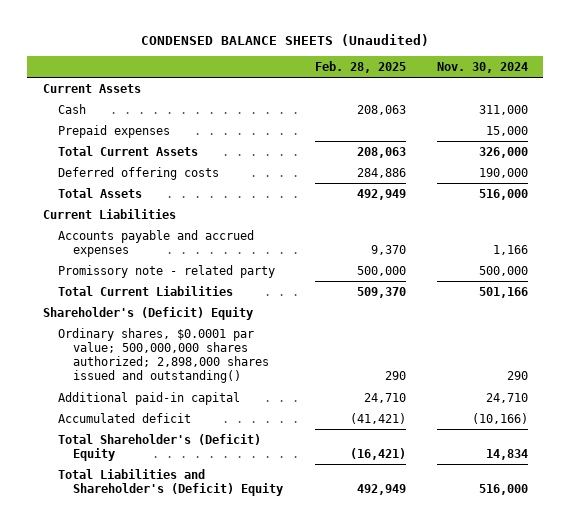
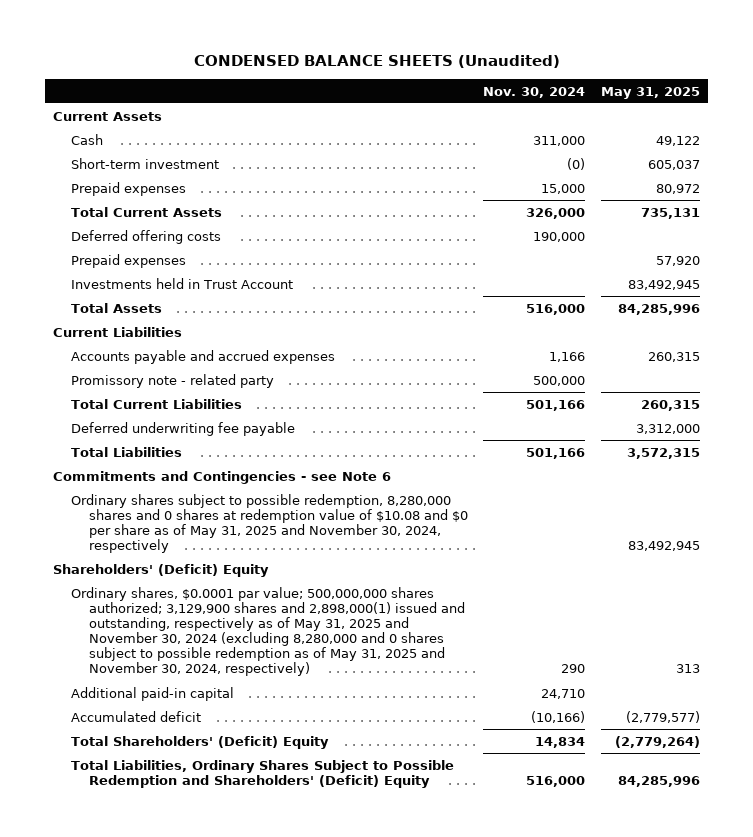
- | Feb. 28, 2025 | Nov. 30, 2024
+ | Nov. 30, 2024 | May 31, 2025
+ Short-term investment | (0) | 605,037
+ Prepaid expenses | | 57,920
+ Investments held in Trust Account | | 83,492,945
- Shareholder's (Deficit) Equity
- Ordinary shares, $0.0001 par value; 500,000,000 shares authorized; 2,898,000 shares issued and outstanding() | 290 | 290
+ Deferred underwriting fee payable | | 3,312,000
+ Total Liabilities | 501,166 | 3,572,315
+ Commitments and Contingencies - see Note 6
+ Ordinary shares subject to possible redemption, 8,280,000 shares and 0 shares at redemption value of $10.08 and $0 per share as of May 31, 2025 and November 30, 2024, respectively | | 83,492,945
+ Shareholders' (Deficit) Equity
+ Ordinary shares, $0.0001 par value; 500,000,000 shares authorized; 3,129,900 shares and 2,898,000(1) issued and outstanding, respectively as of May 31, 2025 and November 30, 2024 (excluding 8,280,000 and 0 shares subject to possible redemption as of May 31, 2025 and November 30, 2024, respectively) | 290 | 313
- Total Shareholder's (Deficit) Equity | (16,421) | 14,834
- Total Liabilities and Shareholder's (Deficit) Equity | 492,949 | 516,000
+ Total Shareholders' (Deficit) Equity | 14,834 | (2,779,264)
+ Total Liabilities, Ordinary Shares Subject to Possible Redemption and Shareholders' (Deficit) Equity | 516,000 | 84,285,996

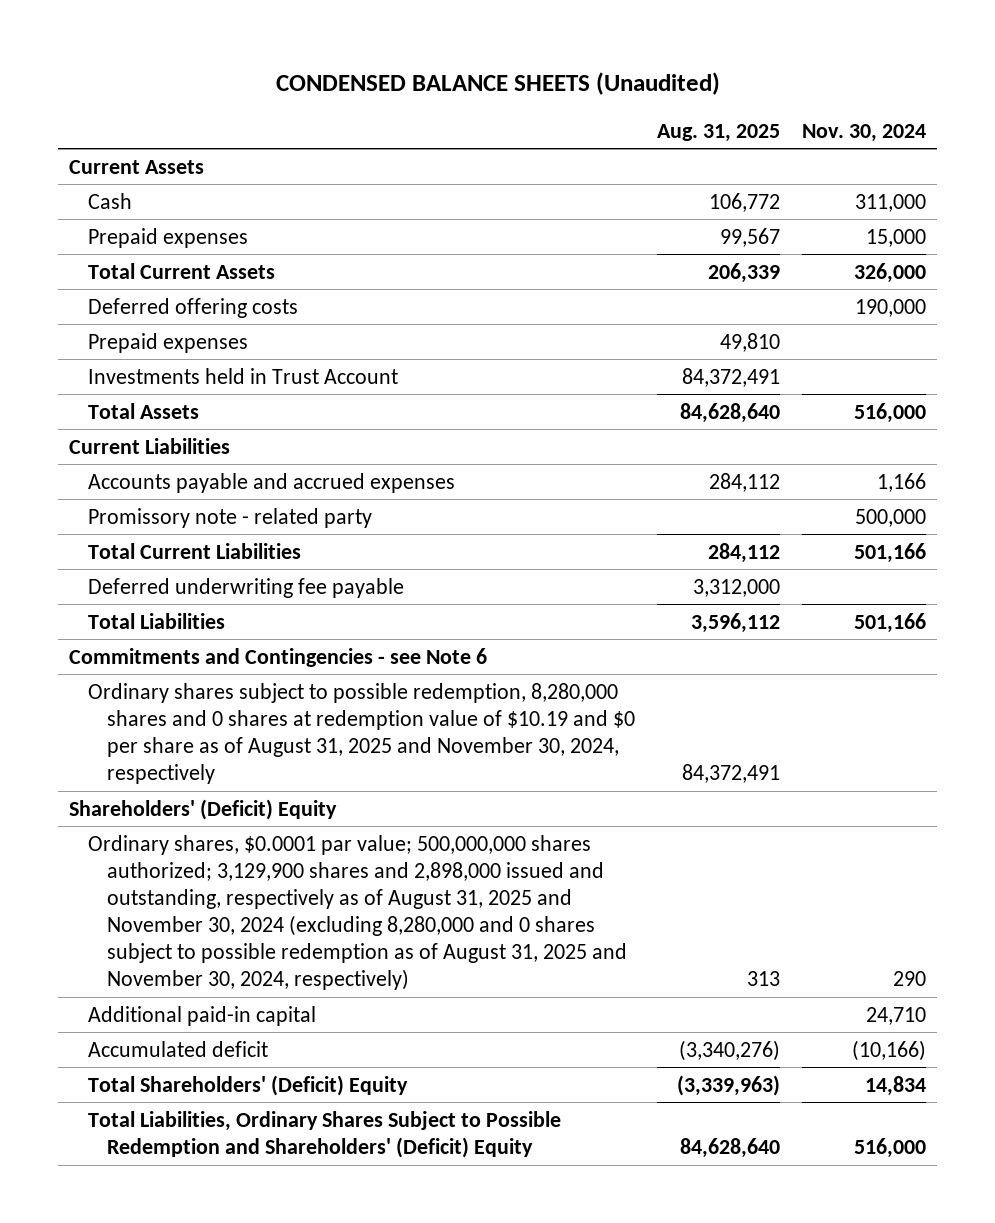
- | Nov. 30, 2024 | May 31, 2025
+ | Aug. 31, 2025 | Nov. 30, 2024
- Short-term investment | (0) | 605,037
- Ordinary shares subject to possible redemption, 8,280,000 shares and 0 shares at redemption value of $10.08 and $0 per share as of May 31, 2025 and November 30, 2024, respectively | | 83,492,945
+ Ordinary shares subject to possible redemption, 8,280,000 shares and 0 shares at redemption value of $10.19 and $0 per share as of August 31, 2025 and November 30, 2024, respectively | 84,372,491 |
- Ordinary shares, $0.0001 par value; 500,000,000 shares authorized; 3,129,900 shares and 2,898,000(1) issued and outstanding, respectively as of May 31, 2025 and November 30, 2024 (excluding 8,280,000 and 0 shares subject to possible redemption as of May 31, 2025 and November 30, 2024, respectively) | 290 | 313
+ Ordinary shares, $0.0001 par value; 500,000,000 shares authorized; 3,129,900 shares and 2,898,000 issued and outstanding, respectively as of August 31, 2025 and November 30, 2024 (excluding 8,280,000 and 0 shares subject to possible redemption as of August 31, 2025 and November 30, 2024, respectively) | 313 | 290

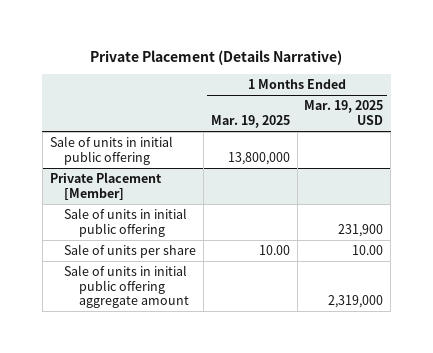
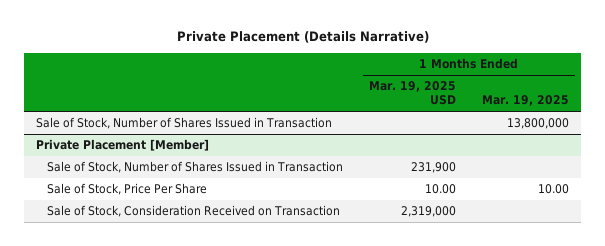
- | 1 Months Ended Mar. 19, 2025 | 1 Months Ended Mar. 19, 2025 USD
+ | 1 Months Ended Mar. 19, 2025 USD | 1 Months Ended Mar. 19, 2025
- Sale of units in initial public offering | 13,800,000 |
+ Sale of Stock, Number of Shares Issued in Transaction | | 13,800,000
@ Private Placement [Member]
- Sale of units in initial public offering | | 231,900
- Sale of units per share | 10.00 | 10.00
- Sale of units in initial public offering aggregate amount | | 2,319,000
+ Sale of Stock, Number of Shares Issued in Transaction | 231,900 |
+ Sale of Stock, Price Per Share | 10.00 | 10.00
+ Sale of Stock, Consideration Received on Transaction | 2,319,000 |

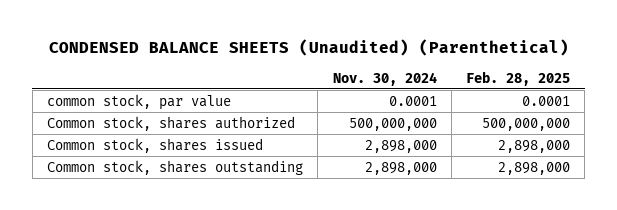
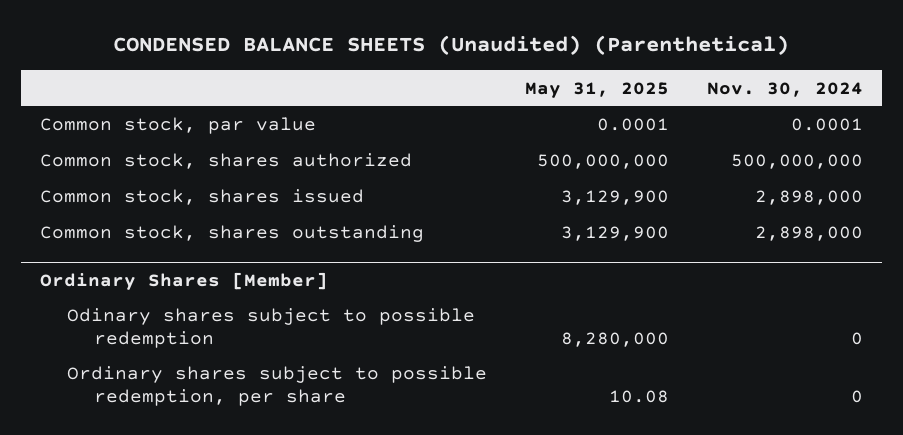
- | Nov. 30, 2024 | Feb. 28, 2025
+ | May 31, 2025 | Nov. 30, 2024
- common stock, par value | 0.0001 | 0.0001
+ Common stock, par value | 0.0001 | 0.0001
+ Ordinary Shares [Member]
+ Odinary shares subject to possible redemption | 8,280,000 | 0
+ Ordinary shares subject to possible redemption, per share | 10.08 | 0

